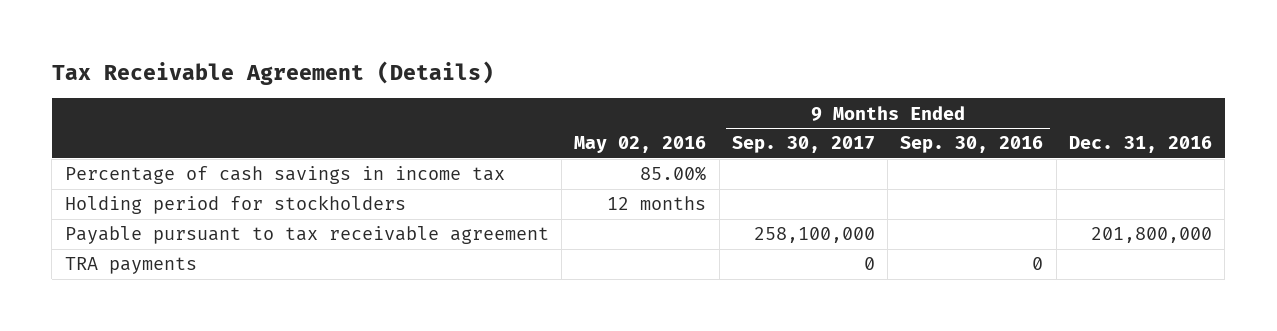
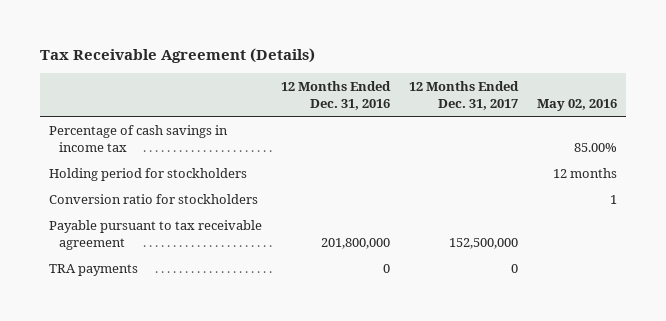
- | May 02, 2016 | 9 Months Ended Sep. 30, 2017 | 9 Months Ended Sep. 30, 2016 | Dec. 31, 2016
+ | 12 Months Ended Dec. 31, 2016 | 12 Months Ended Dec. 31, 2017 | May 02, 2016
+ Conversion ratio for stockholders | | | 1

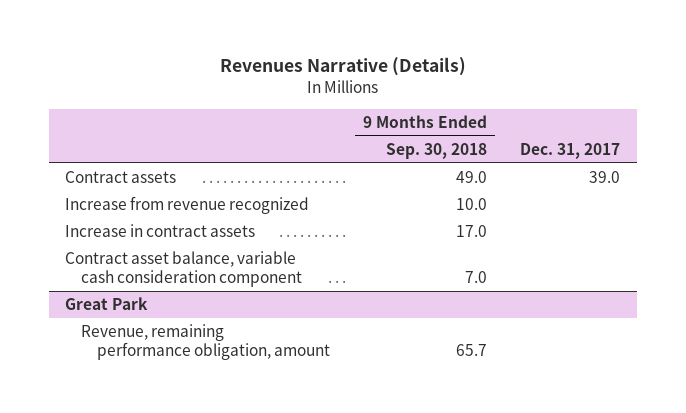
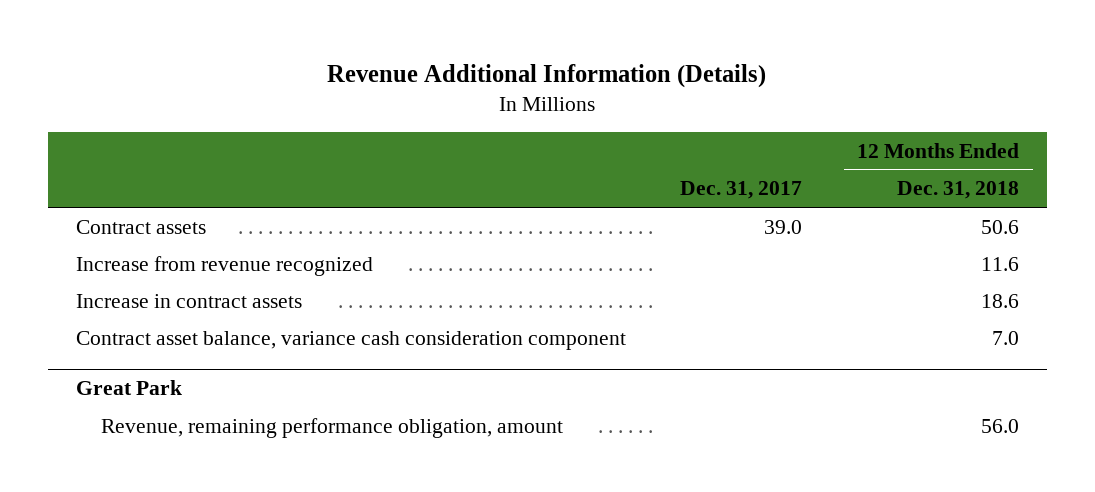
- Revenues Narrative (Details)
+ Revenue Additional Information (Details)
- | 9 Months Ended Sep. 30, 2018 | Dec. 31, 2017
+ | Dec. 31, 2017 | 12 Months Ended Dec. 31, 2018
- Contract asset balance, variable cash consideration component | 7.0 |
+ Contract asset balance, variance cash consideration component | | 7.0

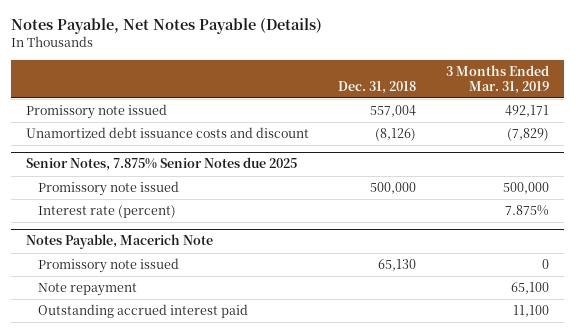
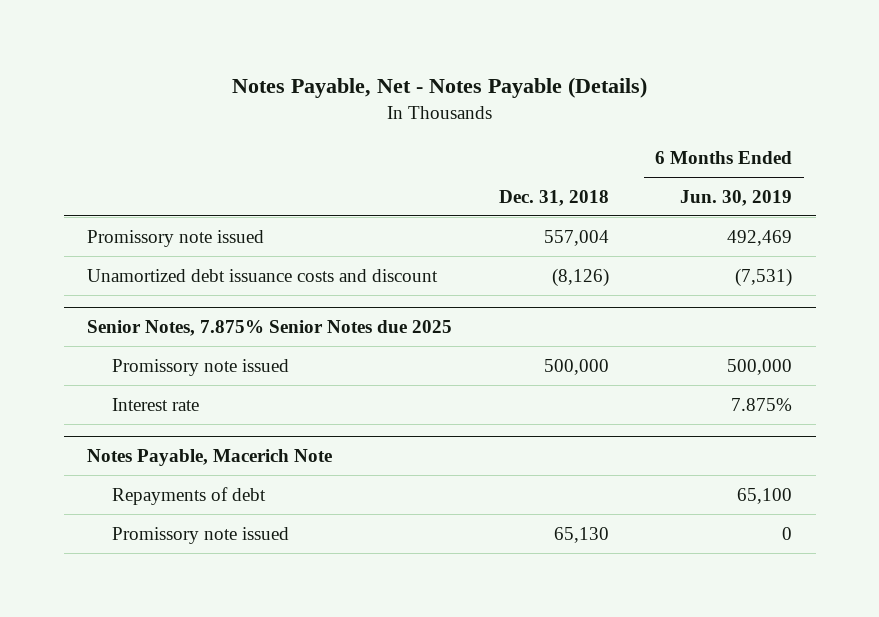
- Notes Payable, Net Notes Payable (Details)
+ Notes Payable, Net - Notes Payable (Details)
- | Dec. 31, 2018 | 3 Months Ended Mar. 31, 2019
+ | Dec. 31, 2018 | 6 Months Ended Jun. 30, 2019
@ Senior Notes, 7.875% Senior Notes due 2025
- Interest rate (percent) | | 7.875%
+ Interest rate | | 7.875%
@ Notes Payable, Macerich Note
+ Repayments of debt | | 65,100
- Note repayment | | 65,100
- Outstanding accrued interest paid | | 11,100

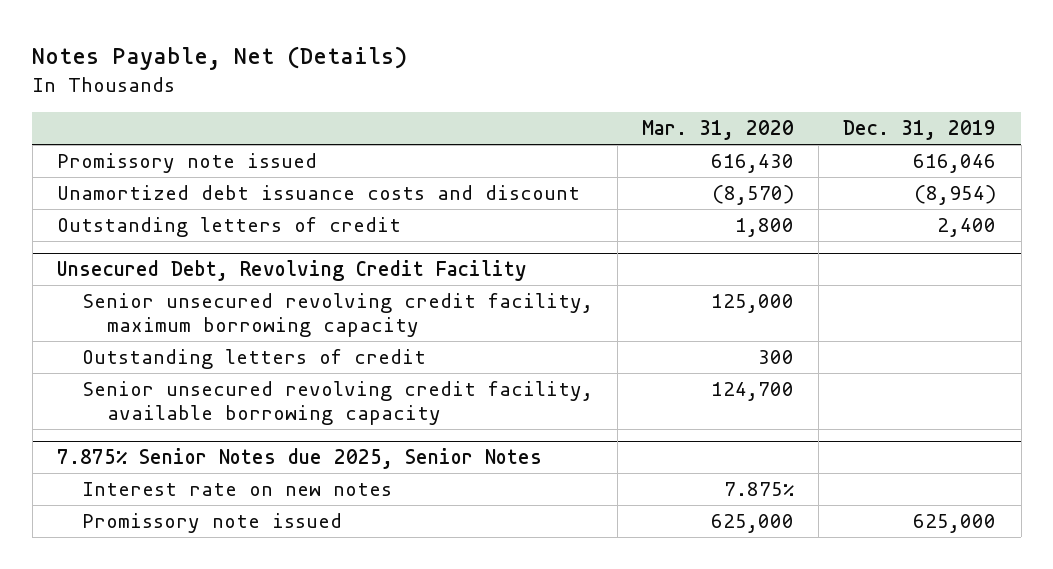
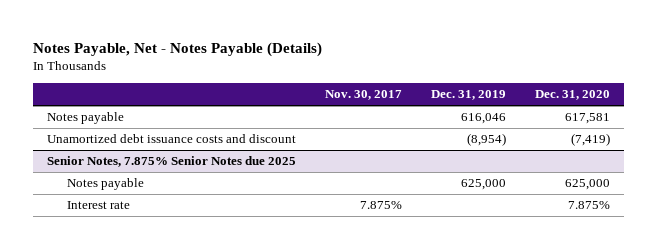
- Notes Payable, Net (Details)
+ Notes Payable, Net - Notes Payable (Details)
- | Mar. 31, 2020 | Dec. 31, 2019
+ | Nov. 30, 2017 | Dec. 31, 2019 | Dec. 31, 2020
- Promissory note issued | 616,430 | 616,046
+ Notes payable | | 616,046 | 617,581
- Outstanding letters of credit | 1,800 | 2,400
- Unsecured Debt, Revolving Credit Facility
- Senior unsecured revolving credit facility, maximum borrowing capacity | 125,000 |
- Outstanding letters of credit | 300 |
- Senior unsecured revolving credit facility, available borrowing capacity | 124,700 |
- 7.875% Senior Notes due 2025, Senior Notes
- Interest rate on new notes | 7.875% |
- Promissory note issued | 625,000 | 625,000
+ Senior Notes, 7.875% Senior Notes due 2025
+ Notes payable | | 625,000 | 625,000
+ Interest rate | 7.875% | | 7.875%

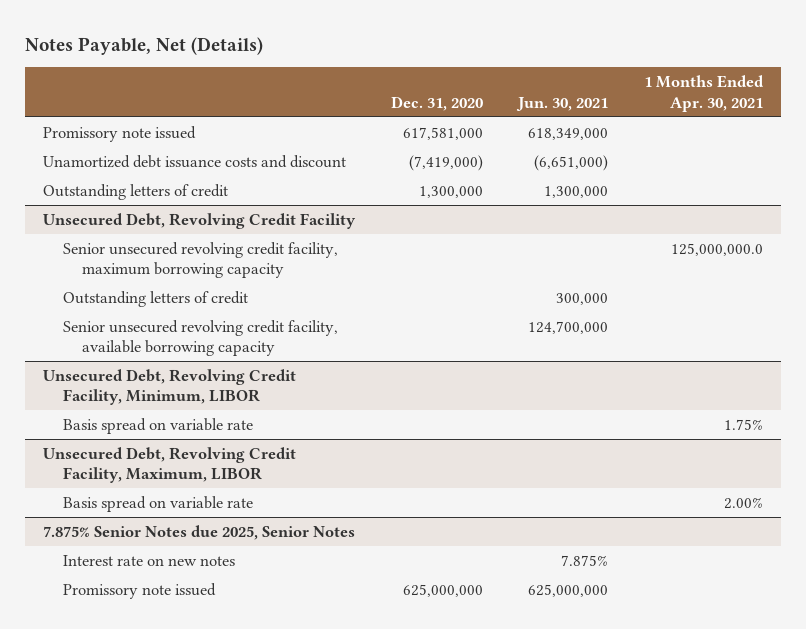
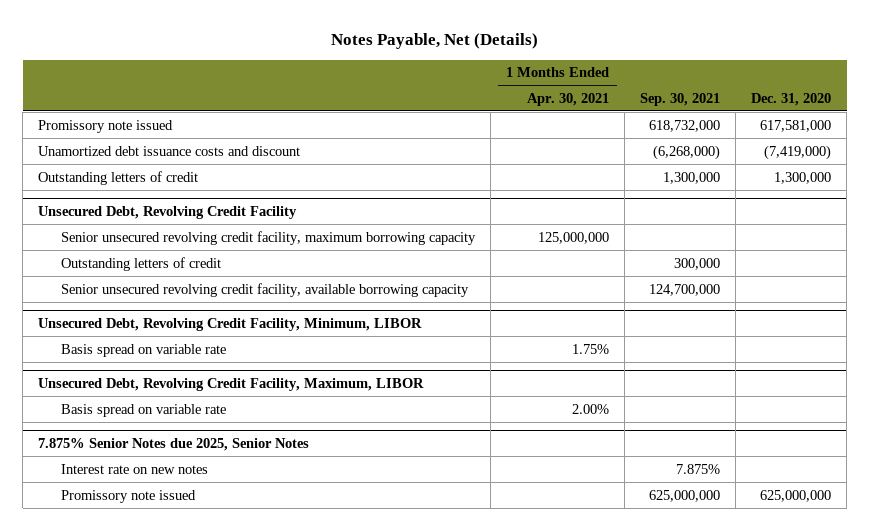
- | Dec. 31, 2020 | Jun. 30, 2021 | 1 Months Ended Apr. 30, 2021
+ | 1 Months Ended Apr. 30, 2021 | Sep. 30, 2021 | Dec. 31, 2020
@ Unsecured Debt, Revolving Credit Facility
- Senior unsecured revolving credit facility, maximum borrowing capacity | | | 125,000,000.0
+ Senior unsecured revolving credit facility, maximum borrowing capacity | 125,000,000 | |

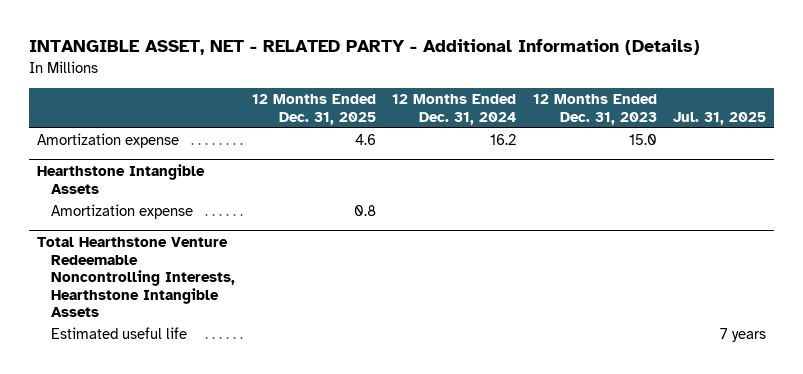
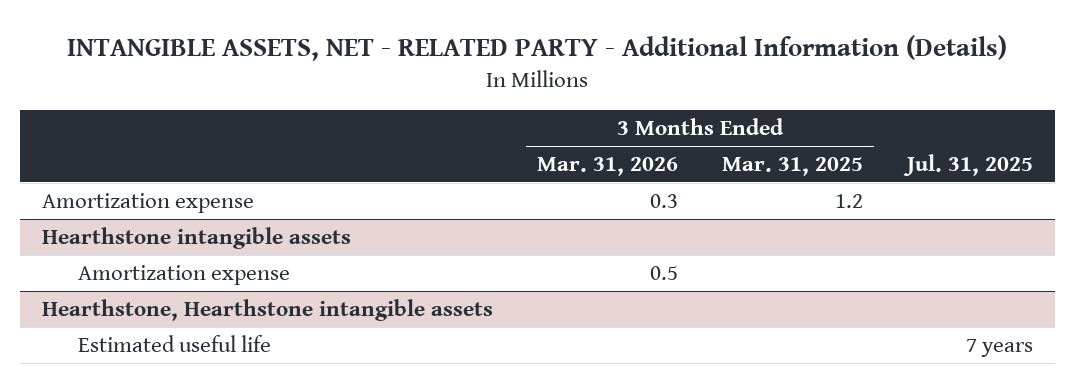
- INTANGIBLE ASSET, NET - RELATED PARTY - Additional Information (Details)
+ INTANGIBLE ASSETS, NET - RELATED PARTY - Additional Information (Details)
- | 12 Months Ended Dec. 31, 2025 | 12 Months Ended Dec. 31, 2024 | 12 Months Ended Dec. 31, 2023 | Jul. 31, 2025
+ | 3 Months Ended Mar. 31, 2026 | 3 Months Ended Mar. 31, 2025 | Jul. 31, 2025
- Hearthstone Intangible Assets
+ Hearthstone intangible assets
- Total Hearthstone Venture Redeemable Noncontrolling Interests, Hearthstone Intangible Assets
+ Hearthstone, Hearthstone intangible assets

